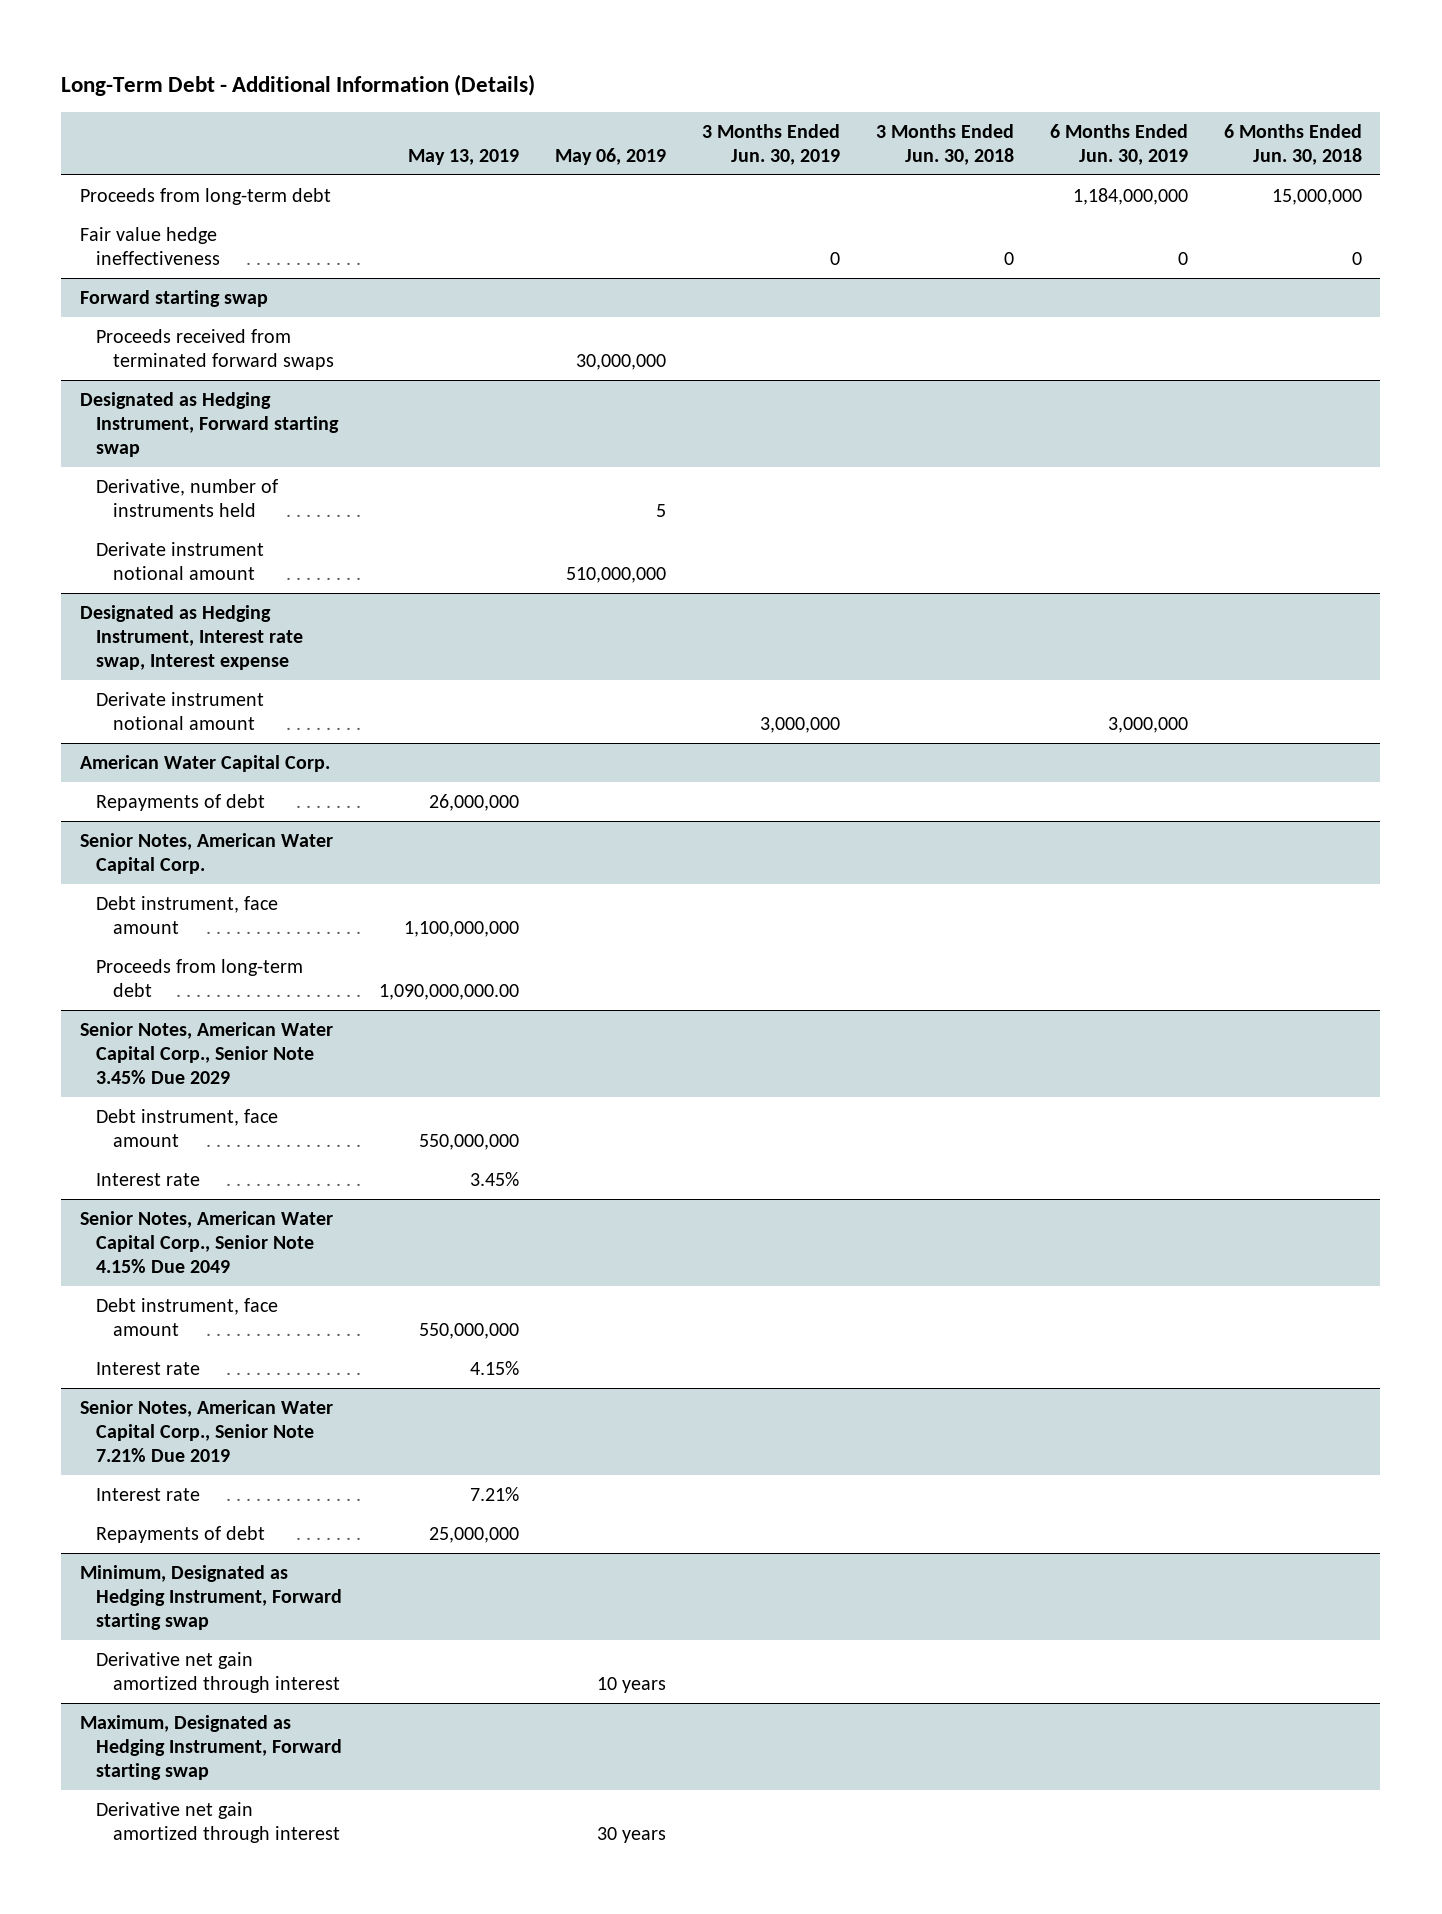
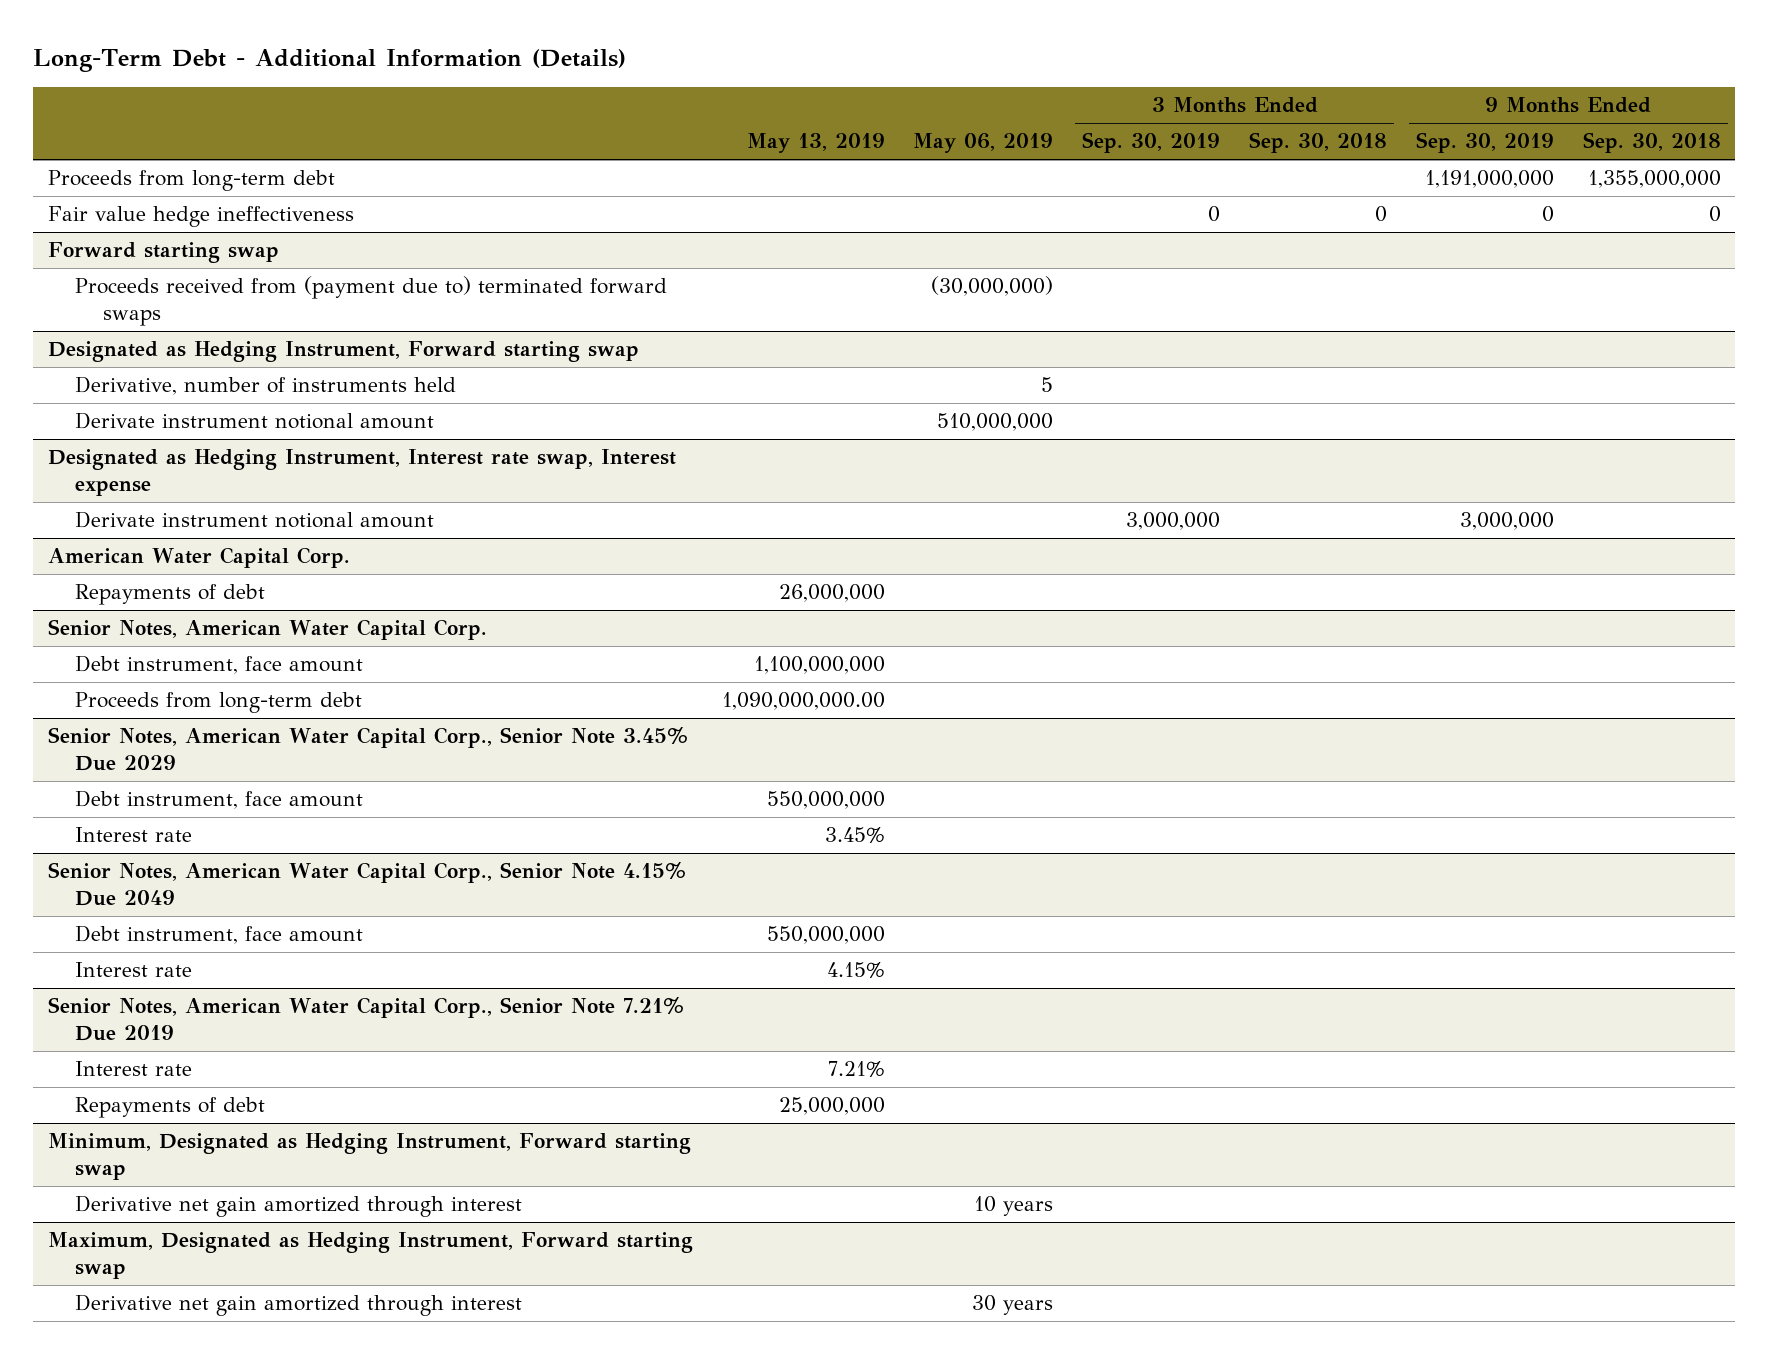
- | May 13, 2019 | May 06, 2019 | 3 Months Ended Jun. 30, 2019 | 3 Months Ended Jun. 30, 2018 | 6 Months Ended Jun. 30, 2019 | 6 Months Ended Jun. 30, 2018
+ | May 13, 2019 | May 06, 2019 | 3 Months Ended Sep. 30, 2019 | 3 Months Ended Sep. 30, 2018 | 9 Months Ended Sep. 30, 2019 | 9 Months Ended Sep. 30, 2018
@ Forward starting swap
- Proceeds received from terminated forward swaps | | 30,000,000 | | | |
+ Proceeds received from (payment due to) terminated forward swaps | | (30,000,000) | | | |

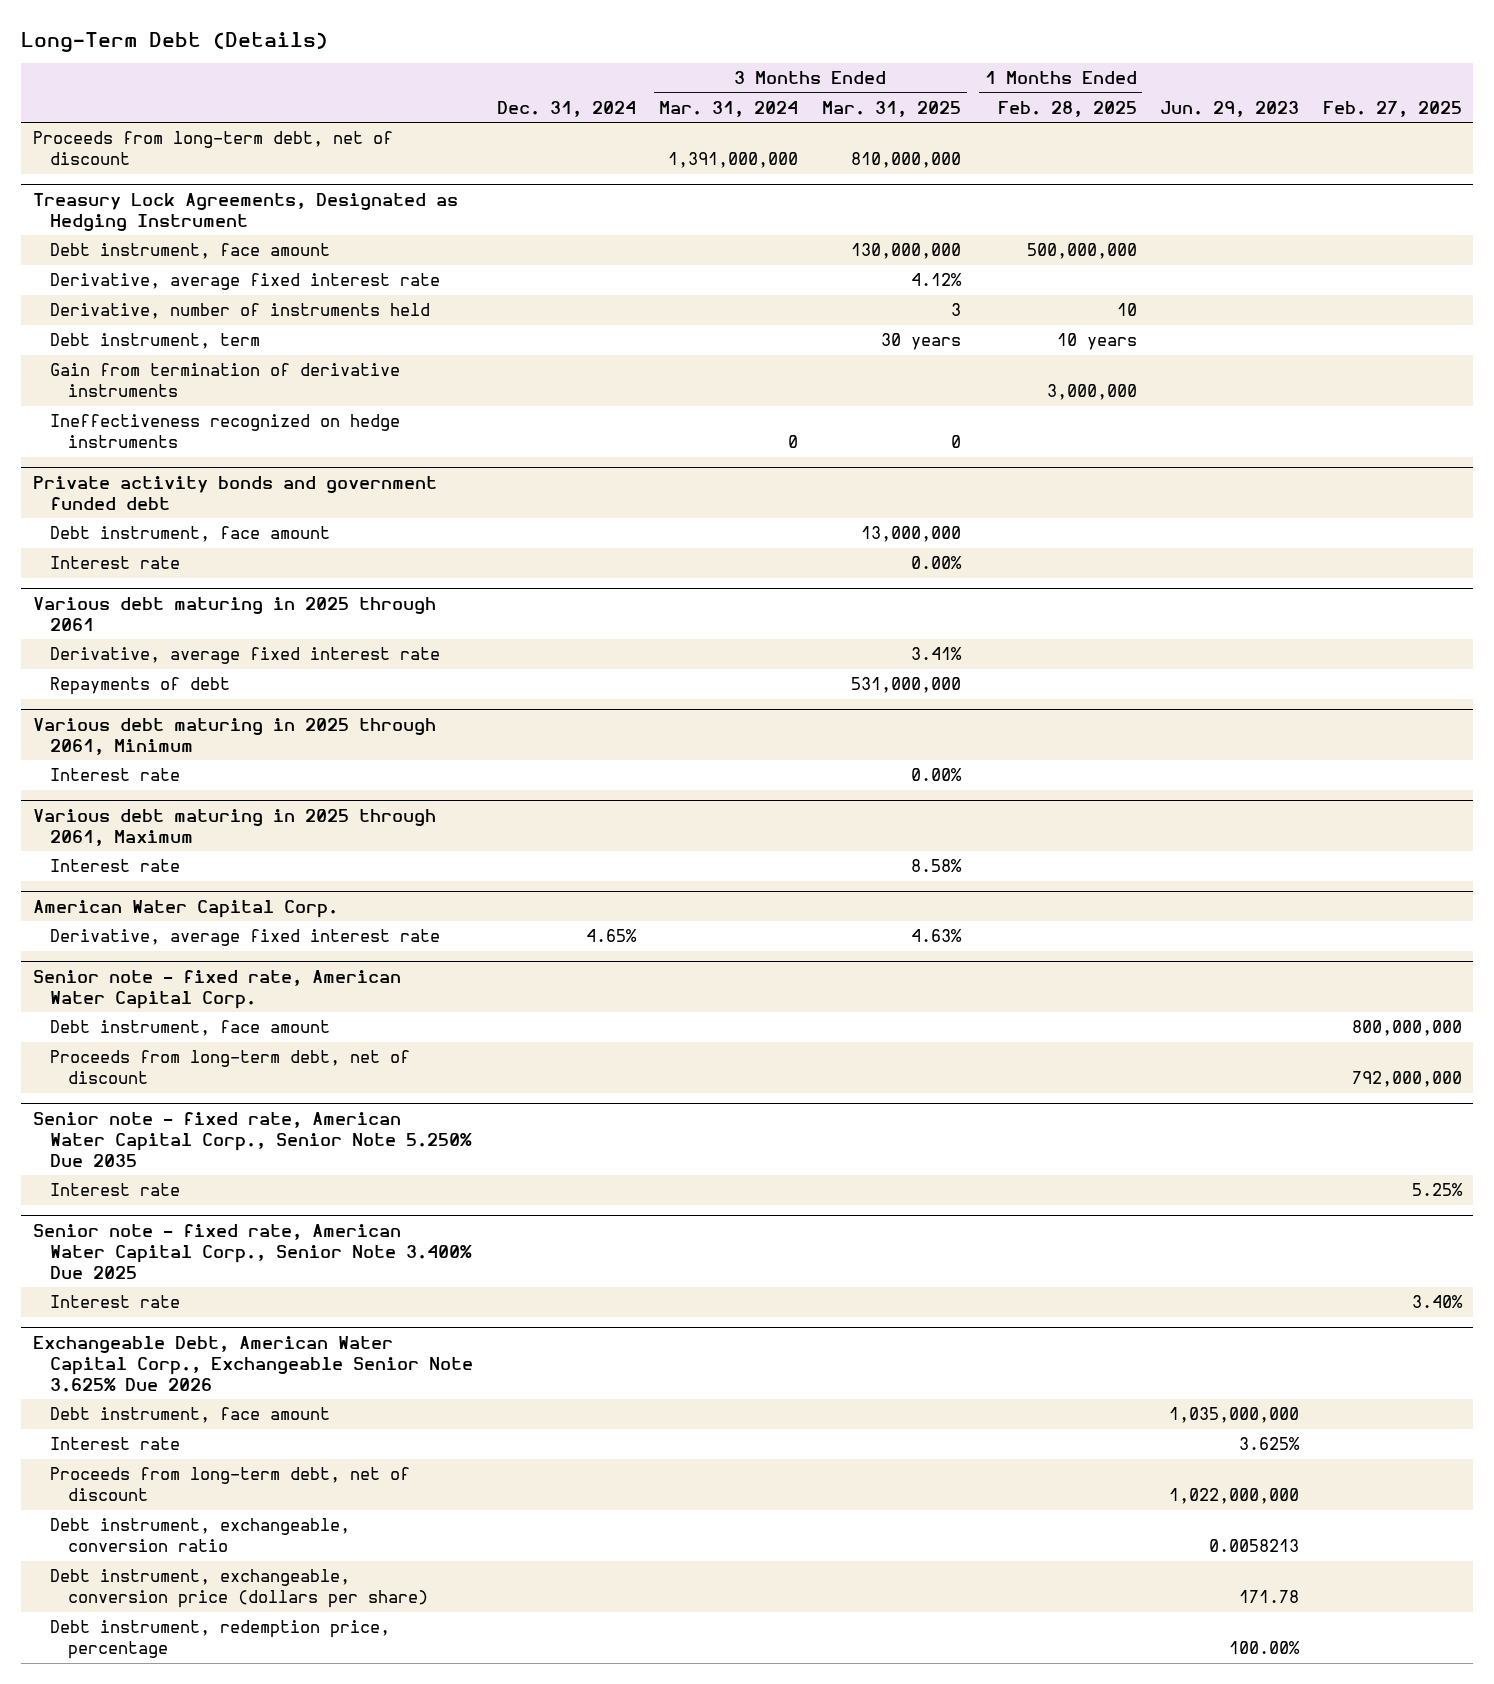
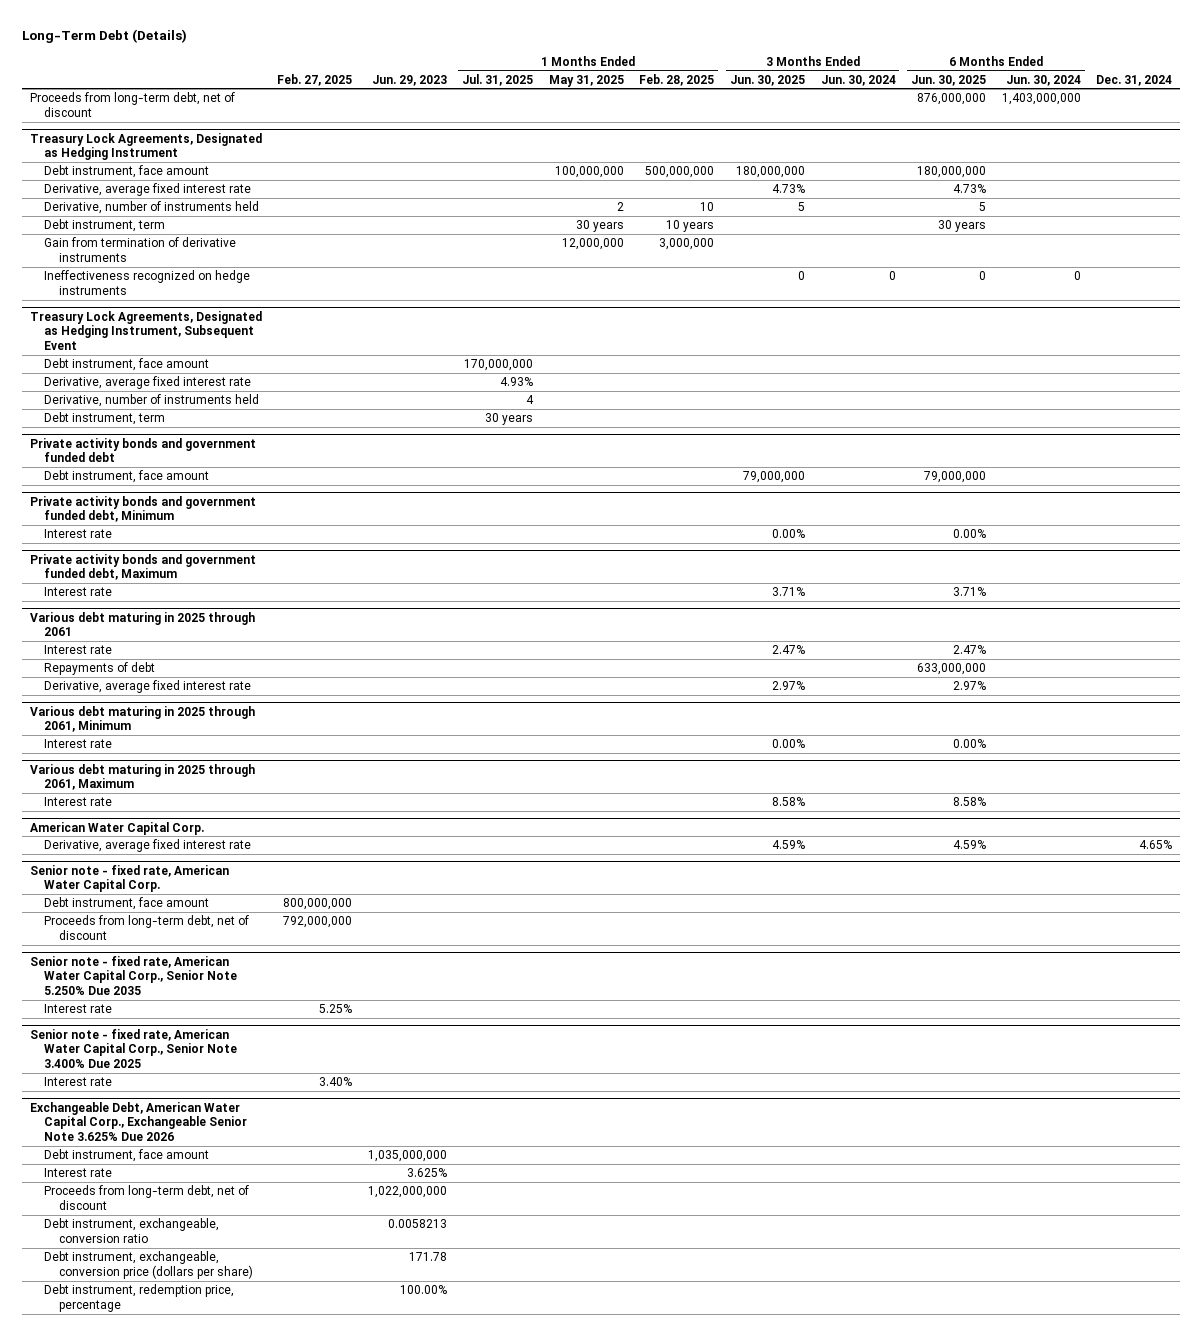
- | Dec. 31, 2024 | 3 Months Ended Mar. 31, 2024 | 3 Months Ended Mar. 31, 2025 | 1 Months Ended Feb. 28, 2025 | Jun. 29, 2023 | Feb. 27, 2025
+ | Feb. 27, 2025 | Jun. 29, 2023 | 1 Months Ended Jul. 31, 2025 | 1 Months Ended May 31, 2025 | 1 Months Ended Feb. 28, 2025 | 3 Months Ended Jun. 30, 2025 | 3 Months Ended Jun. 30, 2024 | 6 Months Ended Jun. 30, 2025 | 6 Months Ended Jun. 30, 2024 | Dec. 31, 2024
+ Treasury Lock Agreements, Designated as Hedging Instrument, Subsequent Event
+ Debt instrument, face amount | | | 170,000,000 | | | | | | |
+ Derivative, average fixed interest rate | | | 4.93% | | | | | | |
+ Derivative, number of instruments held | | | 4 | | | | | | |
+ Debt instrument, term | | | 30 years | | | | | | |
@ Private activity bonds and government funded debt
- Interest rate | | | 0.00% | | |
+ Private activity bonds and government funded debt, Minimum
+ Interest rate | | | | | | 0.00% | | 0.00% | |
+ Private activity bonds and government funded debt, Maximum
+ Interest rate | | | | | | 3.71% | | 3.71% | |
@ Various debt maturing in 2025 through 2061
+ Interest rate | | | | | | 2.47% | | 2.47% | |
moved down: Derivative, average fixed interest rate | | | | | | 2.97% | | 2.97% | |

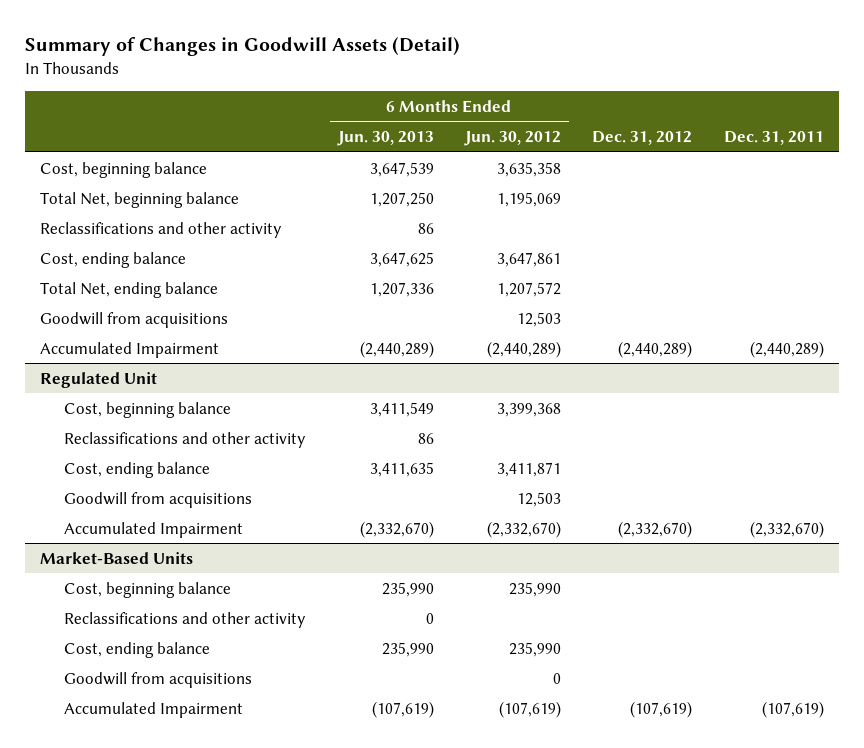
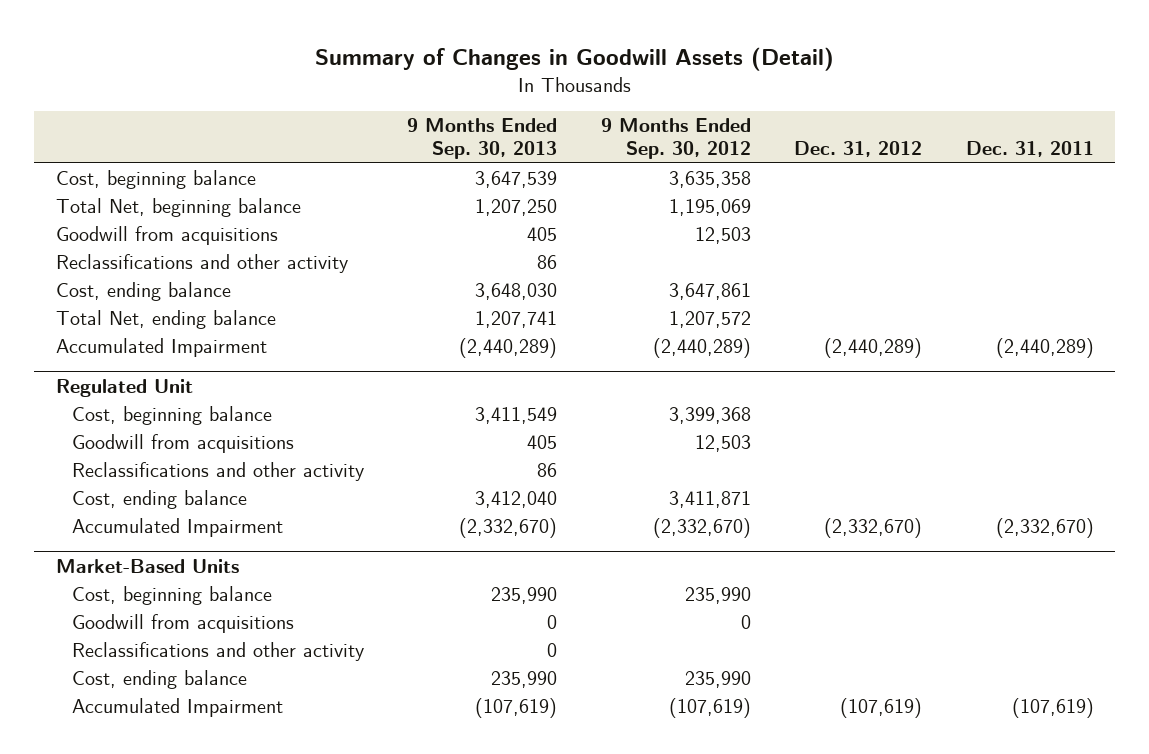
- | 6 Months Ended Jun. 30, 2013 | 6 Months Ended Jun. 30, 2012 | Dec. 31, 2012 | Dec. 31, 2011
+ | 9 Months Ended Sep. 30, 2013 | 9 Months Ended Sep. 30, 2012 | Dec. 31, 2012 | Dec. 31, 2011
moved up: Goodwill from acquisitions | 405 | 12,503 | |
@ Regulated Unit
moved up: Goodwill from acquisitions | 405 | 12,503 | |
@ Market-Based Units
moved up: Goodwill from acquisitions | 0 | 0 | |

